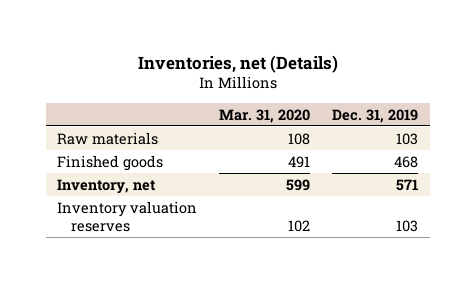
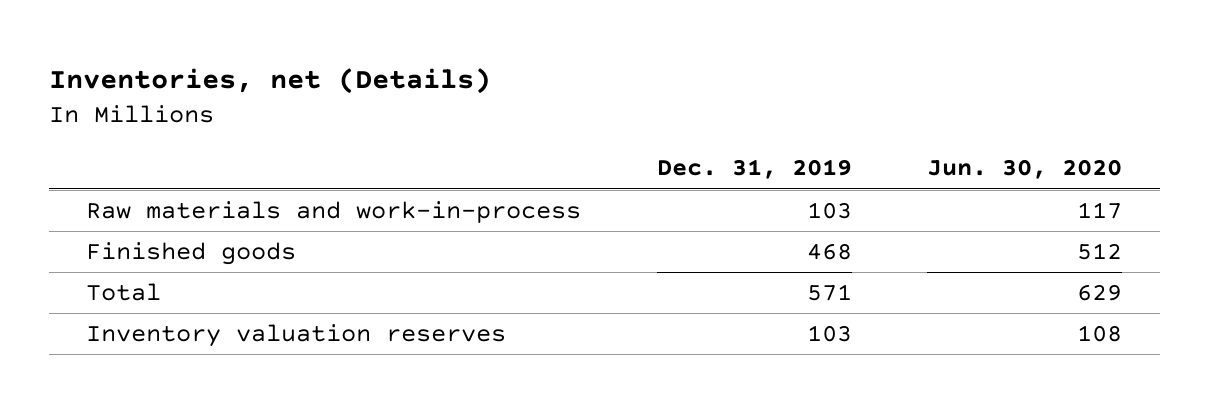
- | Mar. 31, 2020 | Dec. 31, 2019
+ | Dec. 31, 2019 | Jun. 30, 2020
- Raw materials | 108 | 103
+ Raw materials and work-in-process | 103 | 117
- Inventory, net | 599 | 571
+ Total | 571 | 629

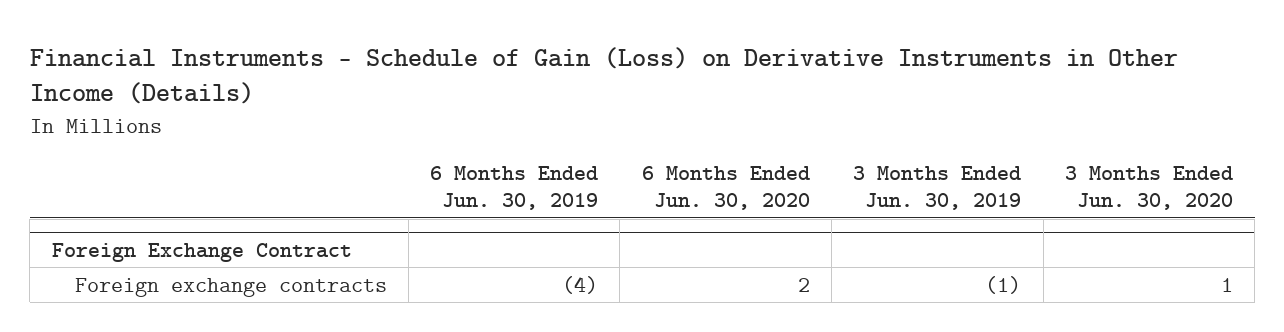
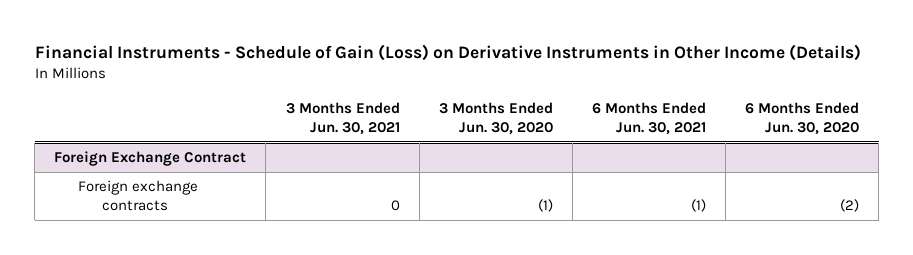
- | 6 Months Ended Jun. 30, 2019 | 6 Months Ended Jun. 30, 2020 | 3 Months Ended Jun. 30, 2019 | 3 Months Ended Jun. 30, 2020
+ | 3 Months Ended Jun. 30, 2021 | 3 Months Ended Jun. 30, 2020 | 6 Months Ended Jun. 30, 2021 | 6 Months Ended Jun. 30, 2020
@ Foreign Exchange Contract
- Foreign exchange contracts | (4) | 2 | (1) | 1
+ Foreign exchange contracts | 0 | (1) | (1) | (2)

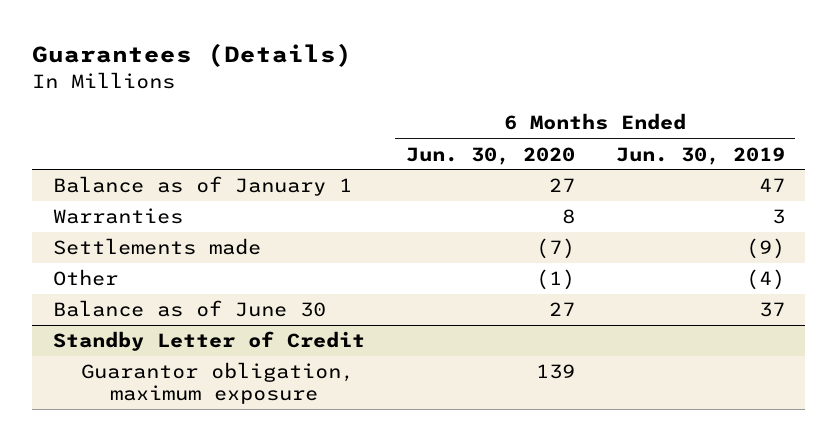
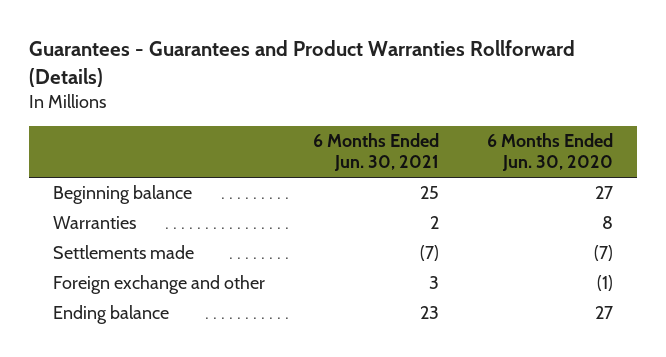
- Guarantees (Details)
+ Guarantees - Guarantees and Product Warranties Rollforward (Details)
- | 6 Months Ended Jun. 30, 2020 | 6 Months Ended Jun. 30, 2019
+ | 6 Months Ended Jun. 30, 2021 | 6 Months Ended Jun. 30, 2020
- Balance as of January 1 | 27 | 47
+ Beginning balance | 25 | 27
- Other | (1) | (4)
- Balance as of June 30 | 27 | 37
- Standby Letter of Credit
- Guarantor obligation, maximum exposure | 139 |
+ Foreign exchange and other | 3 | (1)
+ Ending balance | 23 | 27

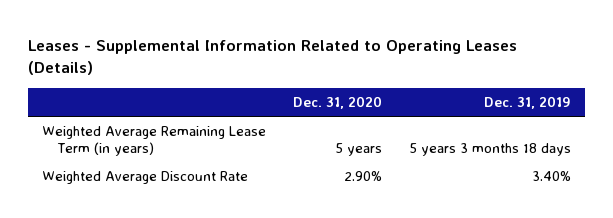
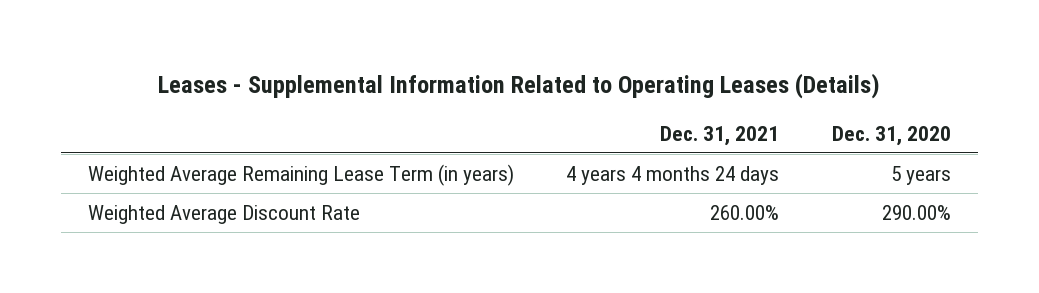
- | Dec. 31, 2020 | Dec. 31, 2019
+ | Dec. 31, 2021 | Dec. 31, 2020
- Weighted Average Discount Rate | 2.90% | 3.40%
+ Weighted Average Discount Rate | 260.00% | 290.00%

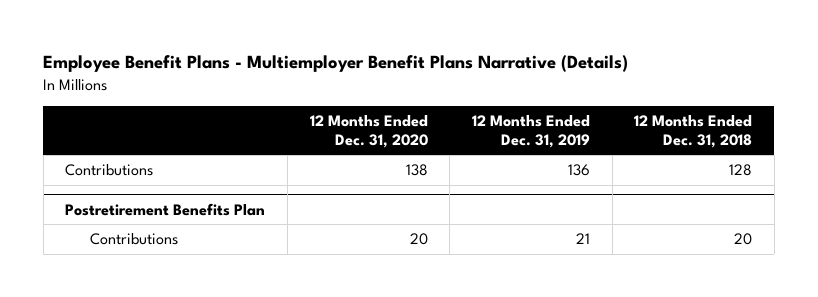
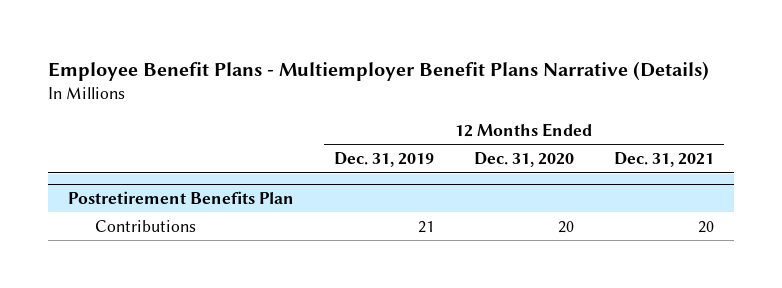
- | 12 Months Ended Dec. 31, 2020 | 12 Months Ended Dec. 31, 2019 | 12 Months Ended Dec. 31, 2018
+ | 12 Months Ended Dec. 31, 2019 | 12 Months Ended Dec. 31, 2020 | 12 Months Ended Dec. 31, 2021
- Contributions | 138 | 136 | 128

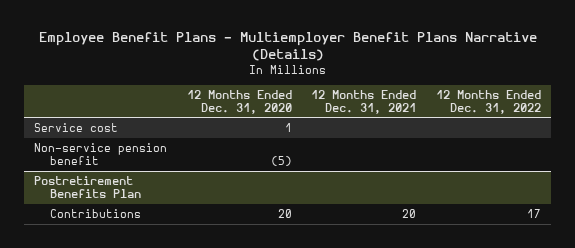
- | 12 Months Ended Dec. 31, 2019 | 12 Months Ended Dec. 31, 2020 | 12 Months Ended Dec. 31, 2021
+ | 12 Months Ended Dec. 31, 2020 | 12 Months Ended Dec. 31, 2021 | 12 Months Ended Dec. 31, 2022
+ Service cost | 1 | |
+ Non-service pension benefit | (5) | |

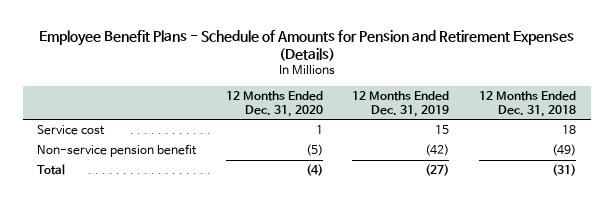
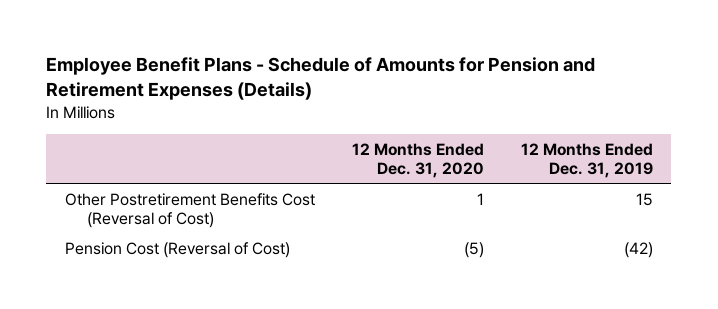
- | 12 Months Ended Dec. 31, 2020 | 12 Months Ended Dec. 31, 2019 | 12 Months Ended Dec. 31, 2018
+ | 12 Months Ended Dec. 31, 2020 | 12 Months Ended Dec. 31, 2019
- Service cost | 1 | 15 | 18
- Non-service pension benefit | (5) | (42) | (49)
- Total | (4) | (27) | (31)
+ Other Postretirement Benefits Cost (Reversal of Cost) | 1 | 15
+ Pension Cost (Reversal of Cost) | (5) | (42)

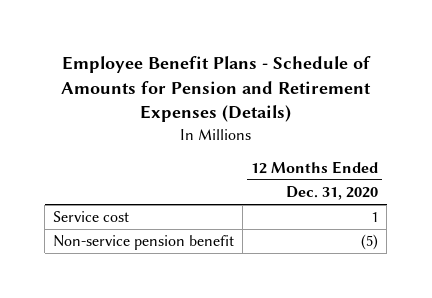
- | 12 Months Ended Dec. 31, 2020 | 12 Months Ended Dec. 31, 2019
+ | 12 Months Ended Dec. 31, 2020
- Other Postretirement Benefits Cost (Reversal of Cost) | 1 | 15
- Pension Cost (Reversal of Cost) | (5) | (42)
+ Service cost | 1
+ Non-service pension benefit | (5)

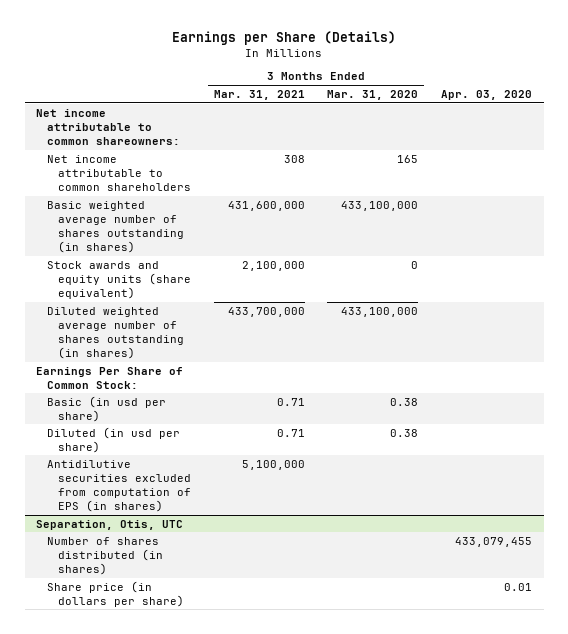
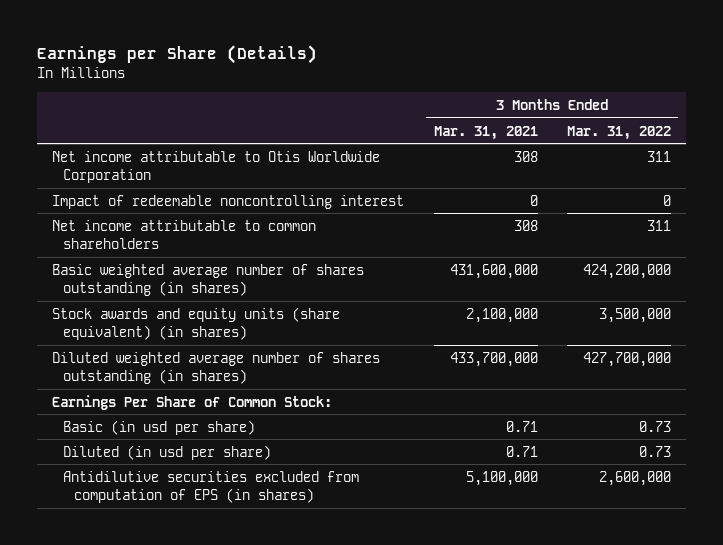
- | 3 Months Ended Mar. 31, 2021 | 3 Months Ended Mar. 31, 2020 | Apr. 03, 2020
+ | 3 Months Ended Mar. 31, 2021 | 3 Months Ended Mar. 31, 2022
- Net income attributable to common shareowners:
+ Net income attributable to Otis Worldwide Corporation | 308 | 311
+ Impact of redeemable noncontrolling interest | 0 | 0
- Stock awards and equity units (share equivalent) | 2,100,000 | 0 |
+ Stock awards and equity units (share equivalent) (in shares) | 2,100,000 | 3,500,000
- Separation, Otis, UTC
- Number of shares distributed (in shares) | | | 433,079,455
- Share price (in dollars per share) | | | 0.01

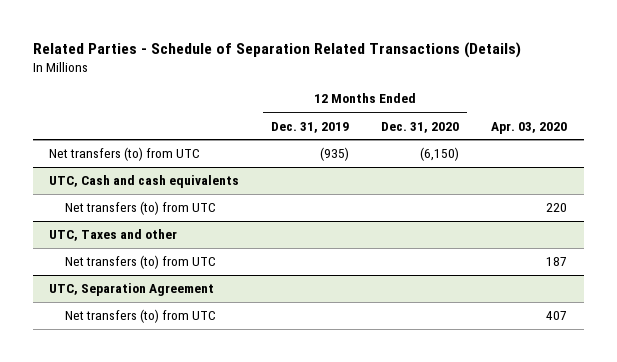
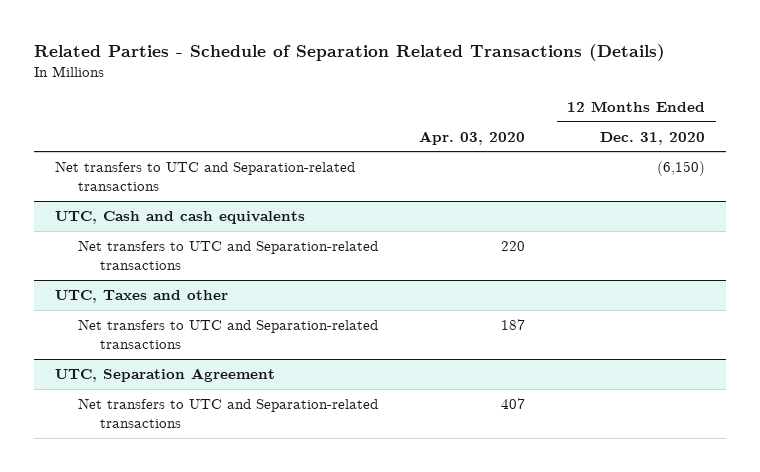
- | 12 Months Ended Dec. 31, 2019 | 12 Months Ended Dec. 31, 2020 | Apr. 03, 2020
+ | Apr. 03, 2020 | 12 Months Ended Dec. 31, 2020
- Net transfers (to) from UTC | (935) | (6,150) |
+ Net transfers to UTC and Separation-related transactions | | (6,150)
@ UTC, Cash and cash equivalents
- Net transfers (to) from UTC | | | 220
+ Net transfers to UTC and Separation-related transactions | 220 |
@ UTC, Taxes and other
- Net transfers (to) from UTC | | | 187
+ Net transfers to UTC and Separation-related transactions | 187 |
@ UTC, Separation Agreement
- Net transfers (to) from UTC | | | 407
+ Net transfers to UTC and Separation-related transactions | 407 |

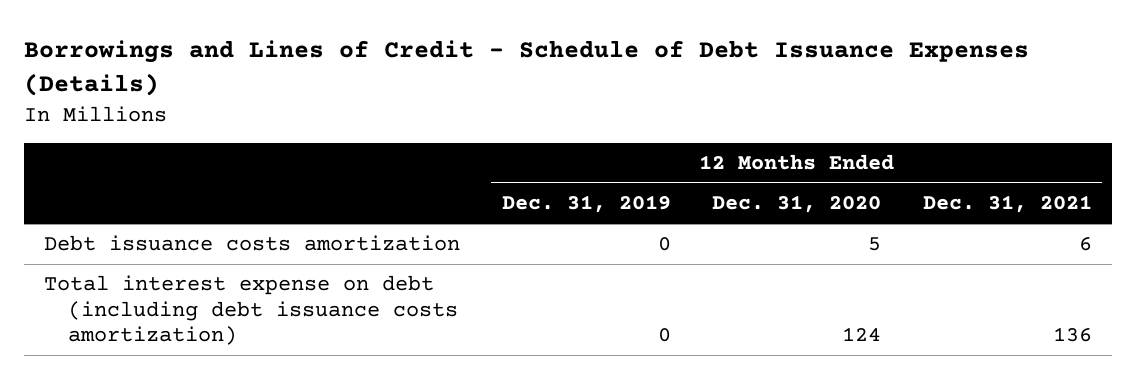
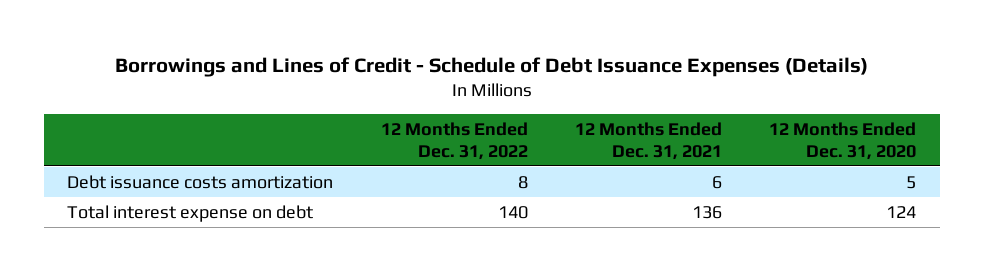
- | 12 Months Ended Dec. 31, 2019 | 12 Months Ended Dec. 31, 2020 | 12 Months Ended Dec. 31, 2021
+ | 12 Months Ended Dec. 31, 2022 | 12 Months Ended Dec. 31, 2021 | 12 Months Ended Dec. 31, 2020
- Total interest expense on debt (including debt issuance costs amortization) | 0 | 124 | 136
+ Total interest expense on debt | 140 | 136 | 124

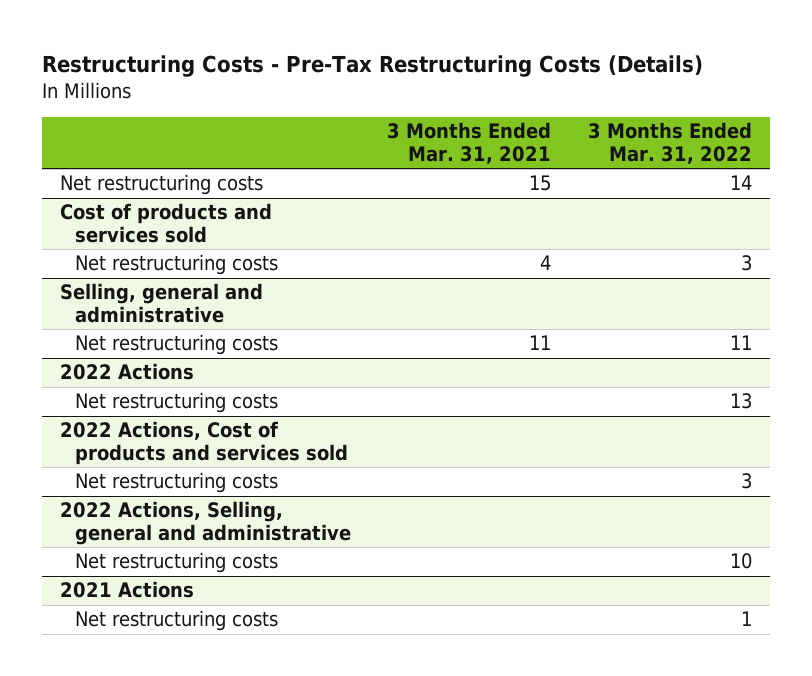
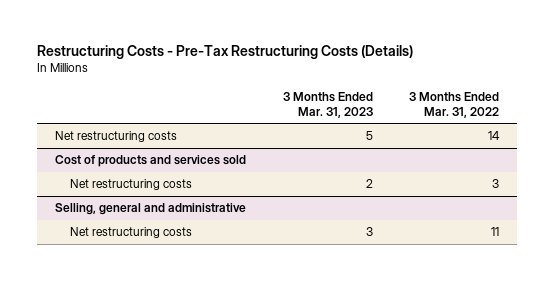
- | 3 Months Ended Mar. 31, 2021 | 3 Months Ended Mar. 31, 2022
+ | 3 Months Ended Mar. 31, 2023 | 3 Months Ended Mar. 31, 2022
- 2022 Actions
- Net restructuring costs | | 13
- 2022 Actions, Cost of products and services sold
- Net restructuring costs | | 3
- 2022 Actions, Selling, general and administrative
- Net restructuring costs | | 10
- 2021 Actions
- Net restructuring costs | | 1

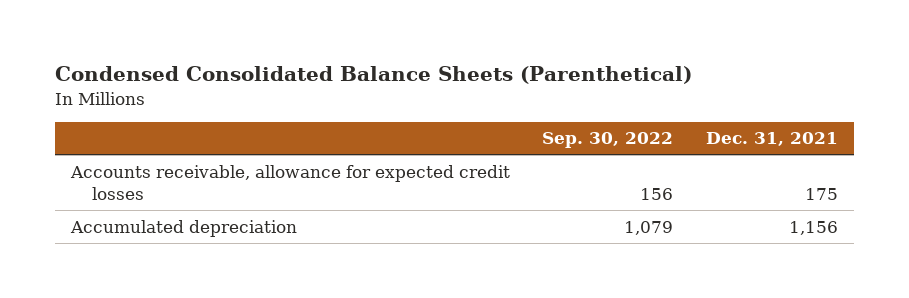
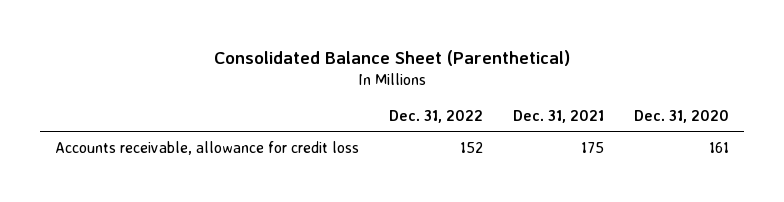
- Condensed Consolidated Balance Sheets (Parenthetical)
+ Consolidated Balance Sheet (Parenthetical)
- | Sep. 30, 2022 | Dec. 31, 2021
+ | Dec. 31, 2022 | Dec. 31, 2021 | Dec. 31, 2020
- Accounts receivable, allowance for expected credit losses | 156 | 175
- Accumulated depreciation | 1,079 | 1,156
+ Accounts receivable, allowance for credit loss | 152 | 175 | 161

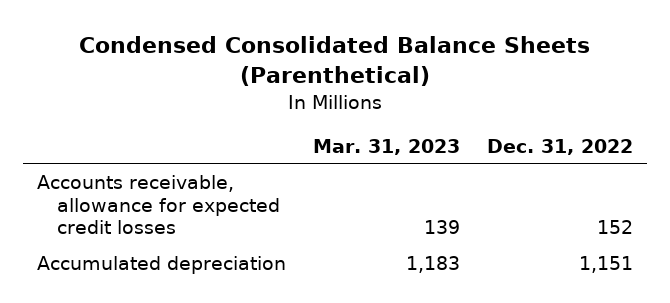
- Consolidated Balance Sheet (Parenthetical)
+ Condensed Consolidated Balance Sheets (Parenthetical)
- | Dec. 31, 2022 | Dec. 31, 2021 | Dec. 31, 2020
+ | Mar. 31, 2023 | Dec. 31, 2022
- Accounts receivable, allowance for credit loss | 152 | 175 | 161
+ Accounts receivable, allowance for expected credit losses | 139 | 152
+ Accumulated depreciation | 1,183 | 1,151

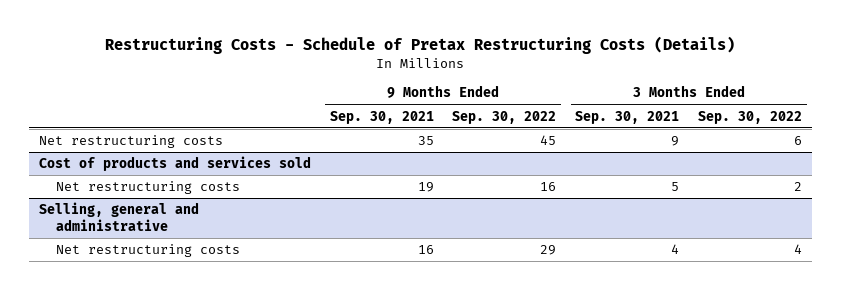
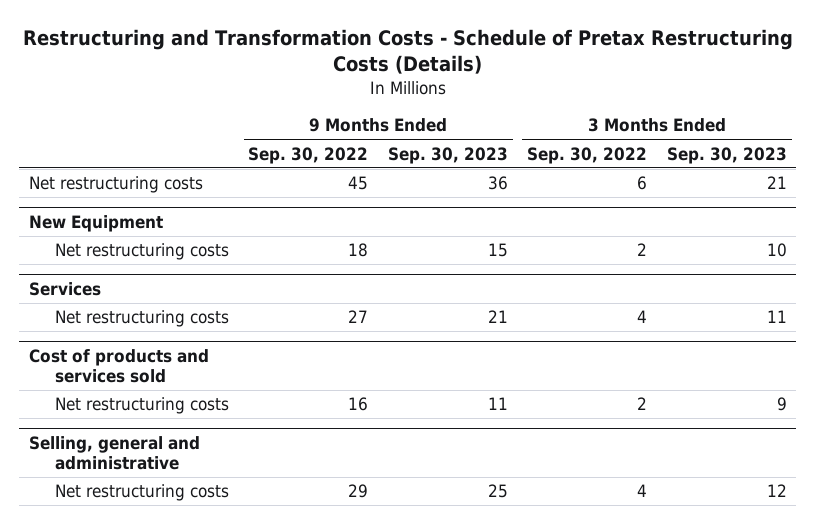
- Restructuring Costs - Schedule of Pretax Restructuring Costs (Details)
+ Restructuring and Transformation Costs - Schedule of Pretax Restructuring Costs (Details)
- | 9 Months Ended Sep. 30, 2021 | 9 Months Ended Sep. 30, 2022 | 3 Months Ended Sep. 30, 2021 | 3 Months Ended Sep. 30, 2022
+ | 9 Months Ended Sep. 30, 2022 | 9 Months Ended Sep. 30, 2023 | 3 Months Ended Sep. 30, 2022 | 3 Months Ended Sep. 30, 2023
+ New Equipment
+ Net restructuring costs | 18 | 15 | 2 | 10
+ Services
+ Net restructuring costs | 27 | 21 | 4 | 11

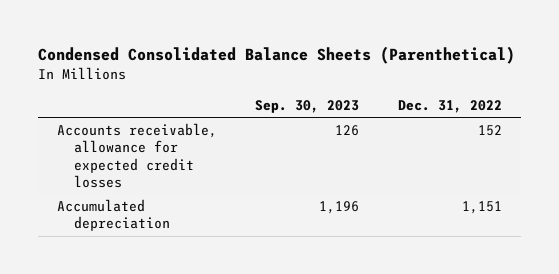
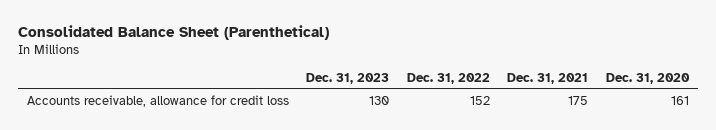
- Condensed Consolidated Balance Sheets (Parenthetical)
+ Consolidated Balance Sheet (Parenthetical)
- | Sep. 30, 2023 | Dec. 31, 2022
+ | Dec. 31, 2023 | Dec. 31, 2022 | Dec. 31, 2021 | Dec. 31, 2020
- Accounts receivable, allowance for expected credit losses | 126 | 152
- Accumulated depreciation | 1,196 | 1,151
+ Accounts receivable, allowance for credit loss | 130 | 152 | 175 | 161

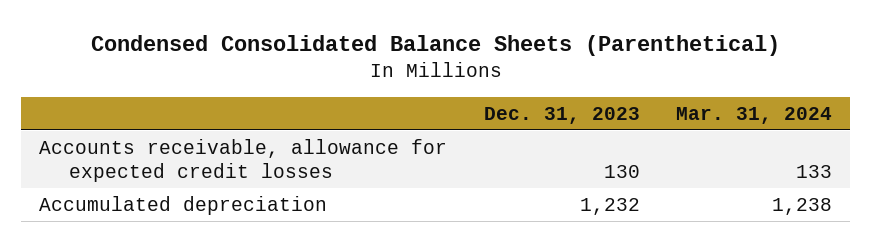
- Consolidated Balance Sheet (Parenthetical)
+ Condensed Consolidated Balance Sheets (Parenthetical)
- | Dec. 31, 2023 | Dec. 31, 2022 | Dec. 31, 2021 | Dec. 31, 2020
+ | Dec. 31, 2023 | Mar. 31, 2024
- Accounts receivable, allowance for credit loss | 130 | 152 | 175 | 161
+ Accounts receivable, allowance for expected credit losses | 130 | 133
+ Accumulated depreciation | 1,232 | 1,238

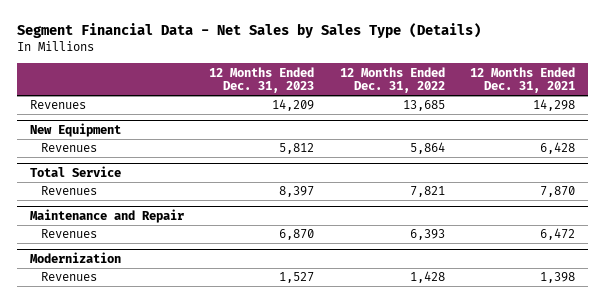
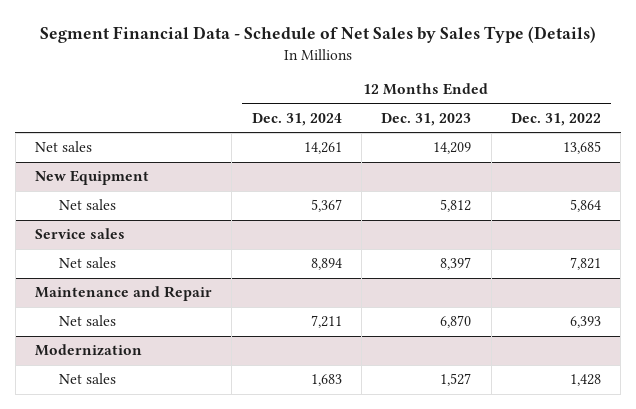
- Segment Financial Data - Net Sales by Sales Type (Details)
+ Segment Financial Data - Schedule of Net Sales by Sales Type (Details)
- | 12 Months Ended Dec. 31, 2023 | 12 Months Ended Dec. 31, 2022 | 12 Months Ended Dec. 31, 2021
+ | 12 Months Ended Dec. 31, 2024 | 12 Months Ended Dec. 31, 2023 | 12 Months Ended Dec. 31, 2022
- Revenues | 14,209 | 13,685 | 14,298
+ Net sales | 14,261 | 14,209 | 13,685
@ New Equipment
- Revenues | 5,812 | 5,864 | 6,428
- Total Service
- Revenues | 8,397 | 7,821 | 7,870
@ New Equipment
+ Net sales | 5,367 | 5,812 | 5,864
+ Service sales
+ Net sales | 8,894 | 8,397 | 7,821
@ Maintenance and Repair
- Revenues | 6,870 | 6,393 | 6,472
+ Net sales | 7,211 | 6,870 | 6,393
@ Modernization
- Revenues | 1,527 | 1,428 | 1,398
+ Net sales | 1,683 | 1,527 | 1,428

